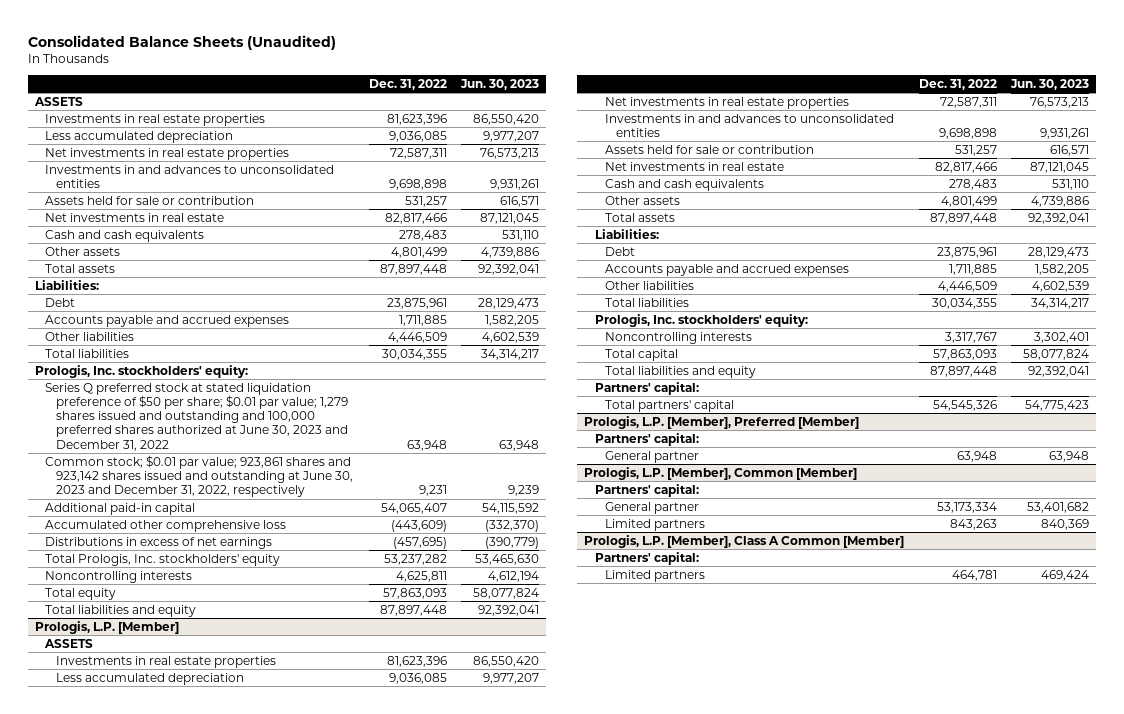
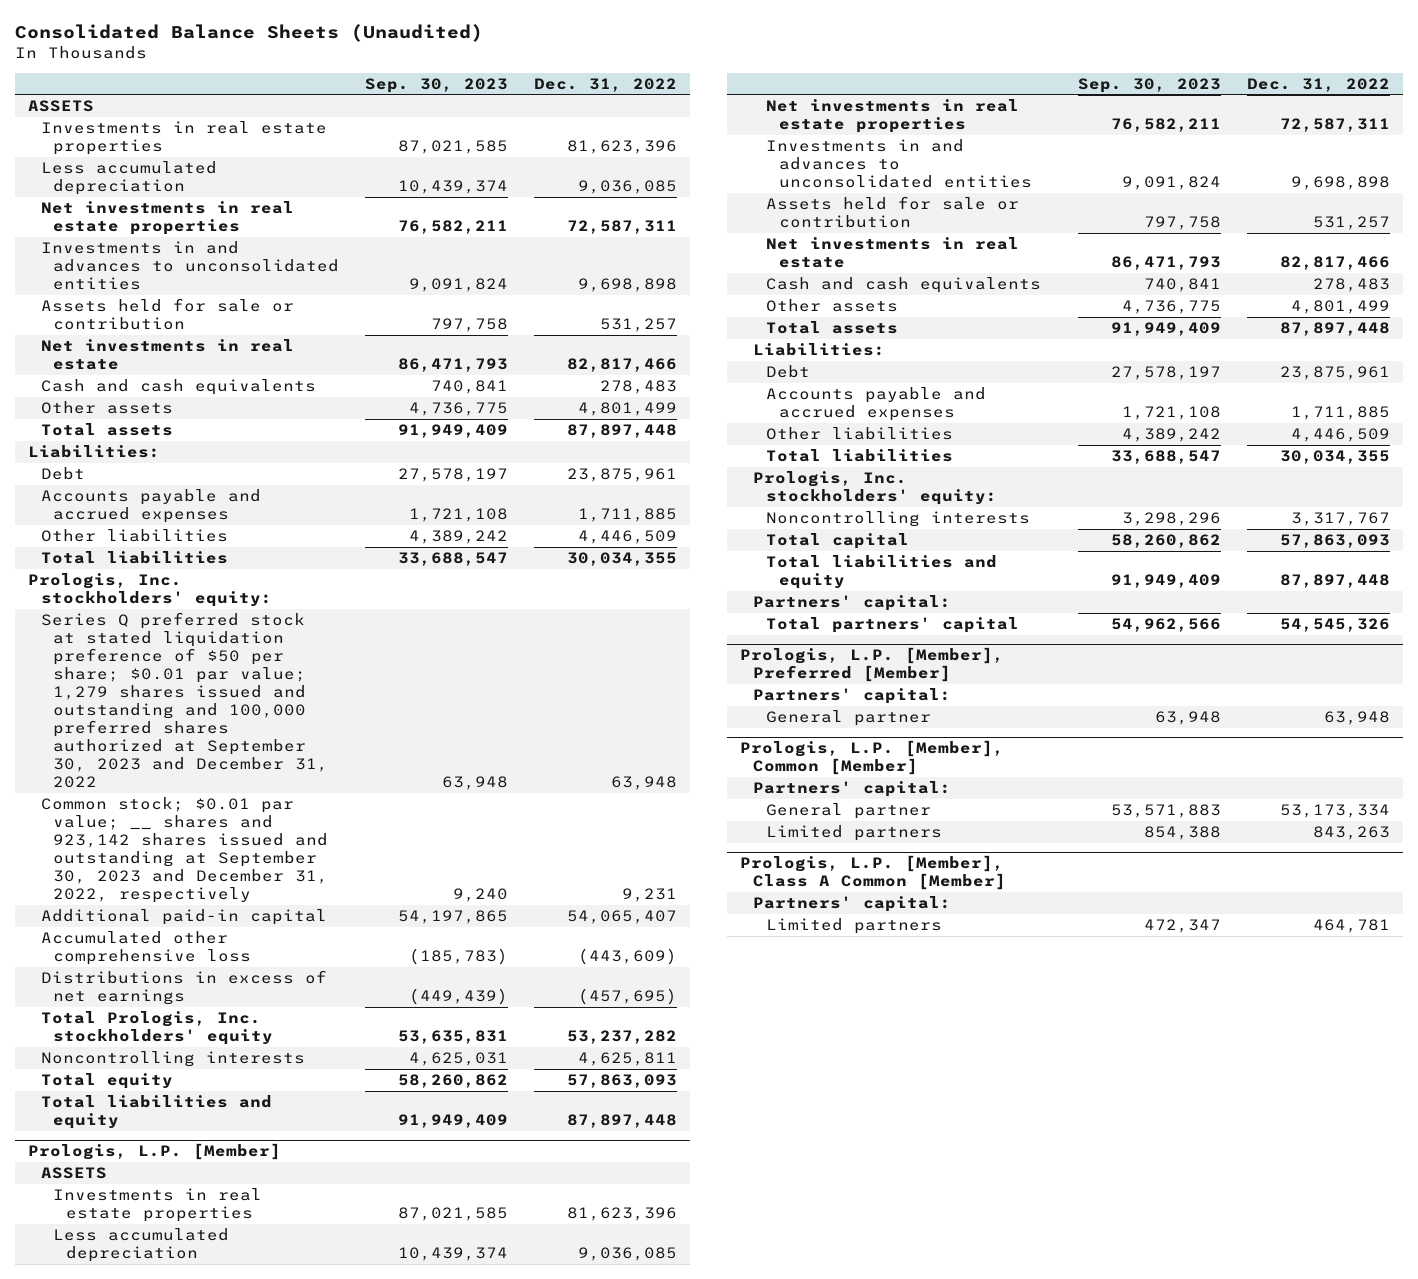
- | Dec. 31, 2022 | Jun. 30, 2023
+ | Sep. 30, 2023 | Dec. 31, 2022
- Series Q preferred stock at stated liquidation preference of $50 per share; $0.01 par value; 1,279 shares issued and outstanding and 100,000 preferred shares authorized at June 30, 2023 and December 31, 2022 | 63,948 | 63,948
- Common stock; $0.01 par value; 923,861 shares and 923,142 shares issued and outstanding at June 30, 2023 and December 31, 2022, respectively | 9,231 | 9,239
+ Series Q preferred stock at stated liquidation preference of $50 per share; $0.01 par value; 1,279 shares issued and outstanding and 100,000 preferred shares authorized at September 30, 2023 and December 31, 2022 | 63,948 | 63,948
+ Common stock; $0.01 par value; __ shares and 923,142 shares issued and outstanding at September 30, 2023 and December 31, 2022, respectively | 9,240 | 9,231

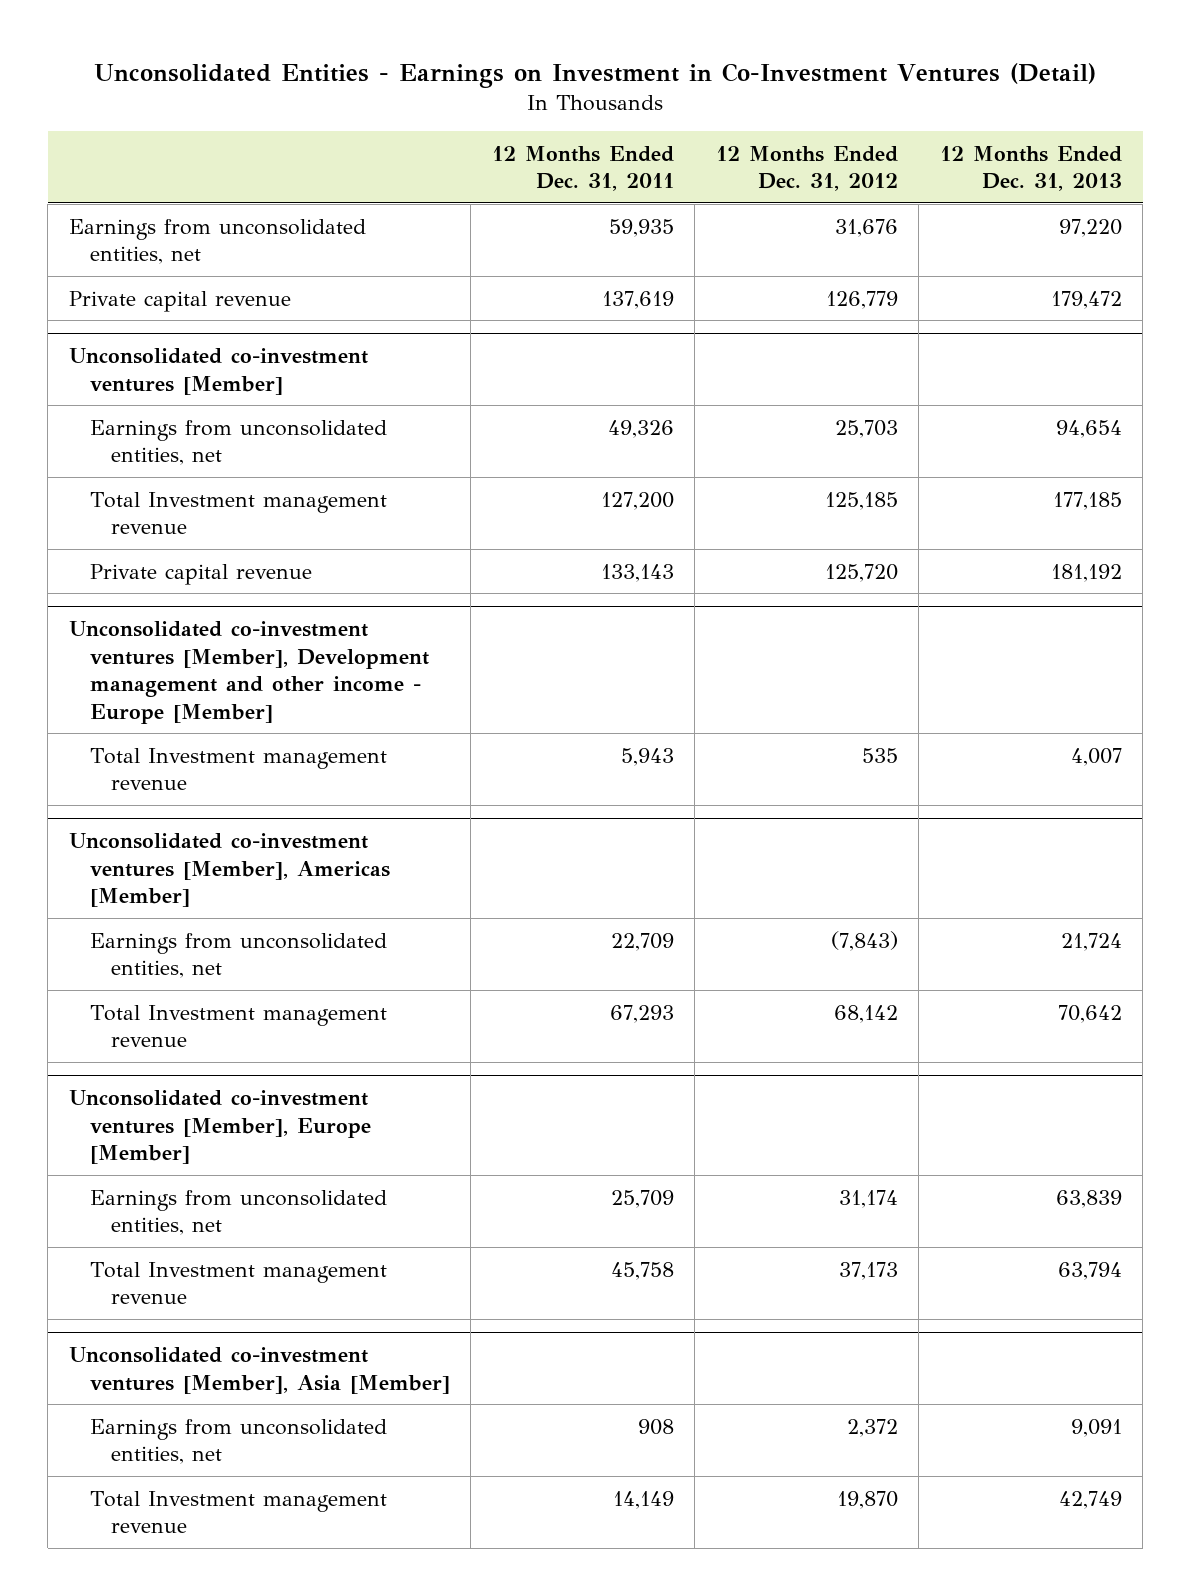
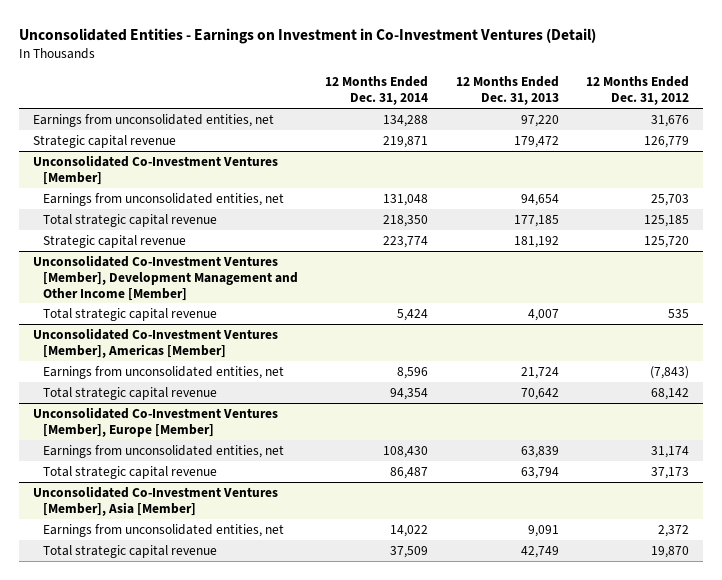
- | 12 Months Ended Dec. 31, 2011 | 12 Months Ended Dec. 31, 2012 | 12 Months Ended Dec. 31, 2013
+ | 12 Months Ended Dec. 31, 2014 | 12 Months Ended Dec. 31, 2013 | 12 Months Ended Dec. 31, 2012
- Private capital revenue | 137,619 | 126,779 | 179,472
- Unconsolidated co-investment ventures [Member]
+ Strategic capital revenue | 219,871 | 179,472 | 126,779
+ Unconsolidated Co-Investment Ventures [Member]
- Total Investment management revenue | 127,200 | 125,185 | 177,185
- Private capital revenue | 133,143 | 125,720 | 181,192
- Unconsolidated co-investment ventures [Member], Development management and other income - Europe [Member]
- Total Investment management revenue | 5,943 | 535 | 4,007
- Unconsolidated co-investment ventures [Member], Americas [Member]
+ Total strategic capital revenue | 218,350 | 177,185 | 125,185
+ Strategic capital revenue | 223,774 | 181,192 | 125,720
+ Unconsolidated Co-Investment Ventures [Member], Development Management and Other Income [Member]
+ Total strategic capital revenue | 5,424 | 4,007 | 535
+ Unconsolidated Co-Investment Ventures [Member], Americas [Member]
- Total Investment management revenue | 67,293 | 68,142 | 70,642
- Unconsolidated co-investment ventures [Member], Europe [Member]
+ Total strategic capital revenue | 94,354 | 70,642 | 68,142
+ Unconsolidated Co-Investment Ventures [Member], Europe [Member]
- Total Investment management revenue | 45,758 | 37,173 | 63,794
- Unconsolidated co-investment ventures [Member], Asia [Member]
+ Total strategic capital revenue | 86,487 | 63,794 | 37,173
+ Unconsolidated Co-Investment Ventures [Member], Asia [Member]
- Total Investment management revenue | 14,149 | 19,870 | 42,749
+ Total strategic capital revenue | 37,509 | 42,749 | 19,870

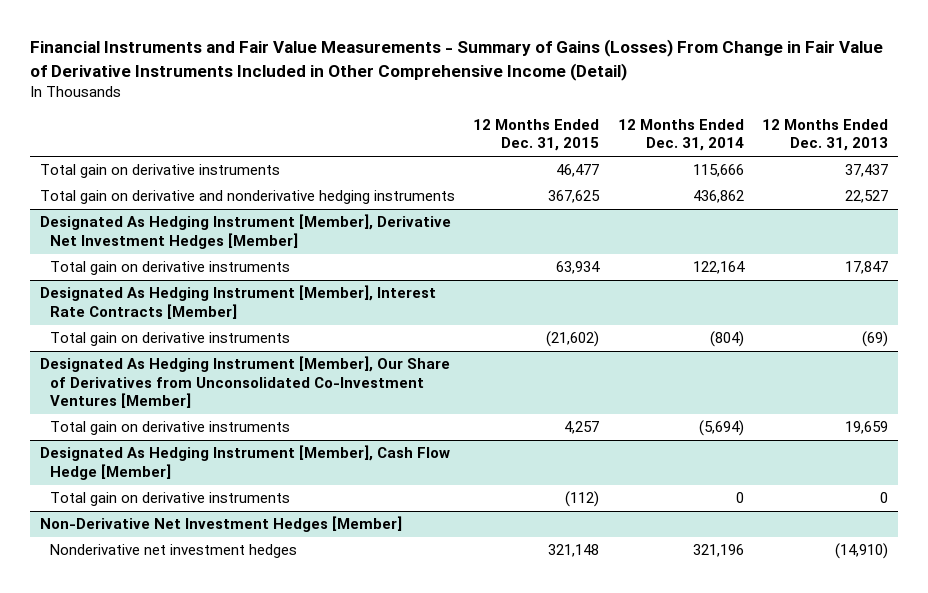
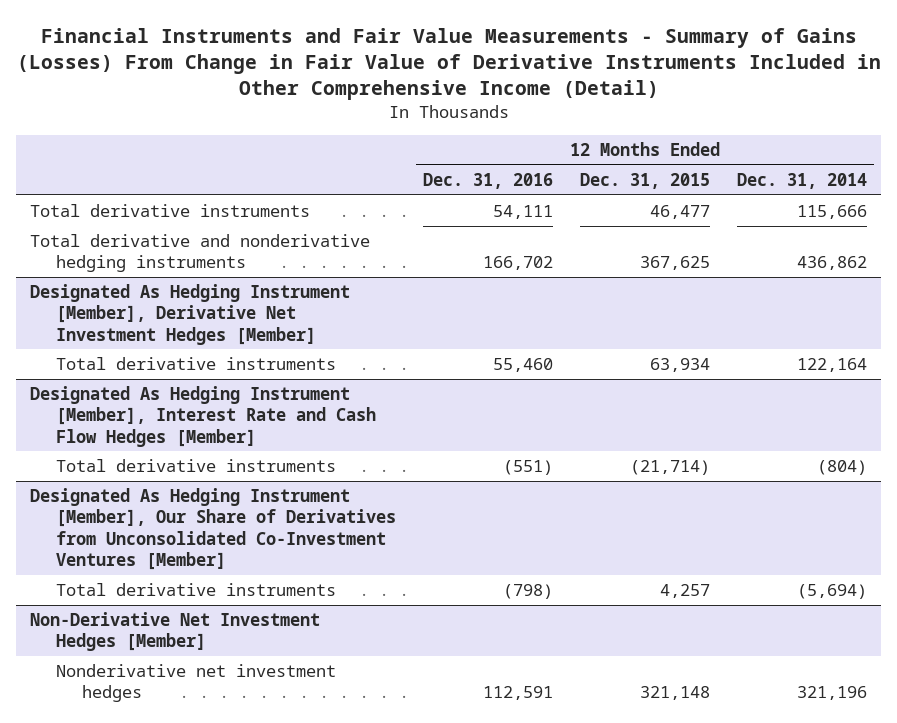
- | 12 Months Ended Dec. 31, 2015 | 12 Months Ended Dec. 31, 2014 | 12 Months Ended Dec. 31, 2013
+ | 12 Months Ended Dec. 31, 2016 | 12 Months Ended Dec. 31, 2015 | 12 Months Ended Dec. 31, 2014
- Total gain on derivative instruments | 46,477 | 115,666 | 37,437
- Total gain on derivative and nonderivative hedging instruments | 367,625 | 436,862 | 22,527
+ Total derivative instruments | 54,111 | 46,477 | 115,666
+ Total derivative and nonderivative hedging instruments | 166,702 | 367,625 | 436,862
@ Designated As Hedging Instrument [Member], Derivative Net Investment Hedges [Member]
- Total gain on derivative instruments | 63,934 | 122,164 | 17,847
- Designated As Hedging Instrument [Member], Interest Rate Contracts [Member]
- Total gain on derivative instruments | (21,602) | (804) | (69)
@ Designated As Hedging Instrument [Member], Derivative Net Investment Hedges [Member]
+ Total derivative instruments | 55,460 | 63,934 | 122,164
+ Designated As Hedging Instrument [Member], Interest Rate and Cash Flow Hedges [Member]
+ Total derivative instruments | (551) | (21,714) | (804)
@ Designated As Hedging Instrument [Member], Our Share of Derivatives from Unconsolidated Co-Investment Ventures [Member]
- Total gain on derivative instruments | 4,257 | (5,694) | 19,659
- Designated As Hedging Instrument [Member], Cash Flow Hedge [Member]
- Total gain on derivative instruments | (112) | 0 | 0
@ Designated As Hedging Instrument [Member], Our Share of Derivatives from Unconsolidated Co-Investment Ventures [Member]
+ Total derivative instruments | (798) | 4,257 | (5,694)

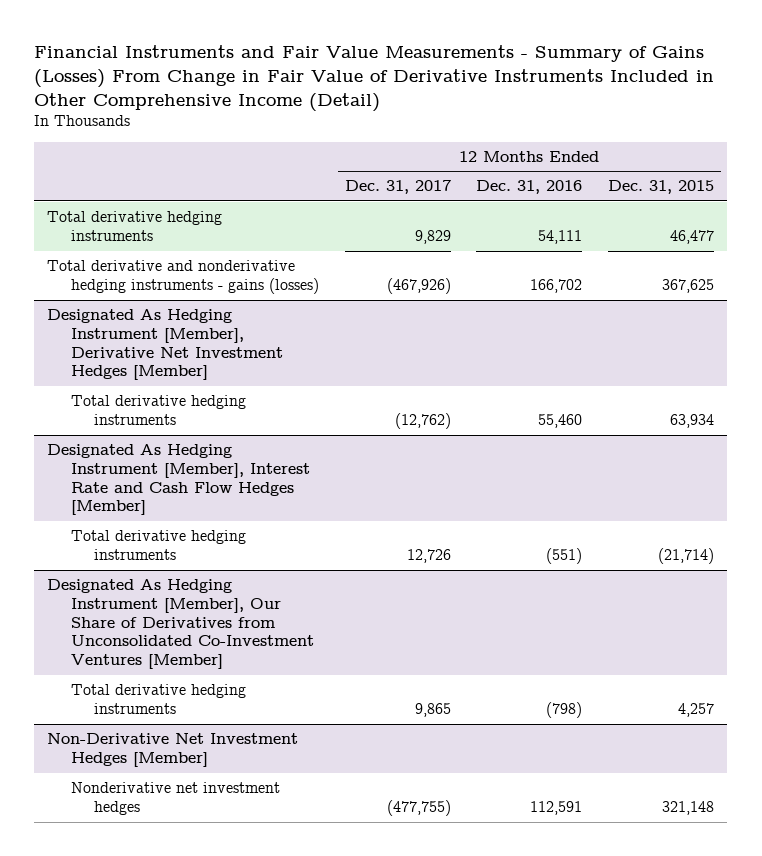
- | 12 Months Ended Dec. 31, 2016 | 12 Months Ended Dec. 31, 2015 | 12 Months Ended Dec. 31, 2014
+ | 12 Months Ended Dec. 31, 2017 | 12 Months Ended Dec. 31, 2016 | 12 Months Ended Dec. 31, 2015
- Total derivative instruments | 54,111 | 46,477 | 115,666
- Total derivative and nonderivative hedging instruments | 166,702 | 367,625 | 436,862
+ Total derivative hedging instruments | 9,829 | 54,111 | 46,477
+ Total derivative and nonderivative hedging instruments - gains (losses) | (467,926) | 166,702 | 367,625
@ Designated As Hedging Instrument [Member], Derivative Net Investment Hedges [Member]
- Total derivative instruments | 55,460 | 63,934 | 122,164
+ Total derivative hedging instruments | (12,762) | 55,460 | 63,934
@ Designated As Hedging Instrument [Member], Interest Rate and Cash Flow Hedges [Member]
- Total derivative instruments | (551) | (21,714) | (804)
+ Total derivative hedging instruments | 12,726 | (551) | (21,714)
@ Designated As Hedging Instrument [Member], Our Share of Derivatives from Unconsolidated Co-Investment Ventures [Member]
- Total derivative instruments | (798) | 4,257 | (5,694)
+ Total derivative hedging instruments | 9,865 | (798) | 4,257

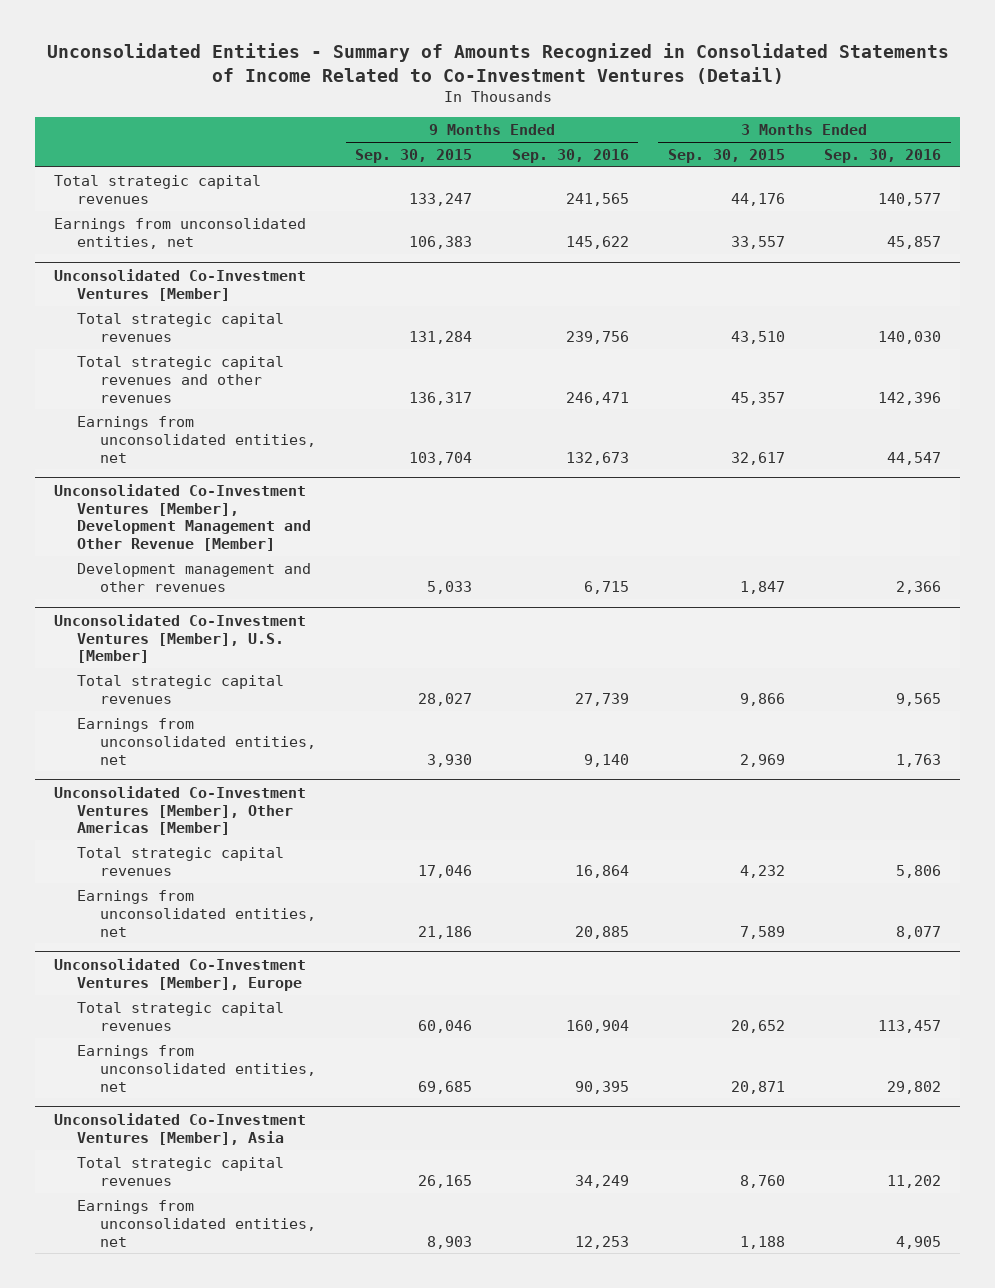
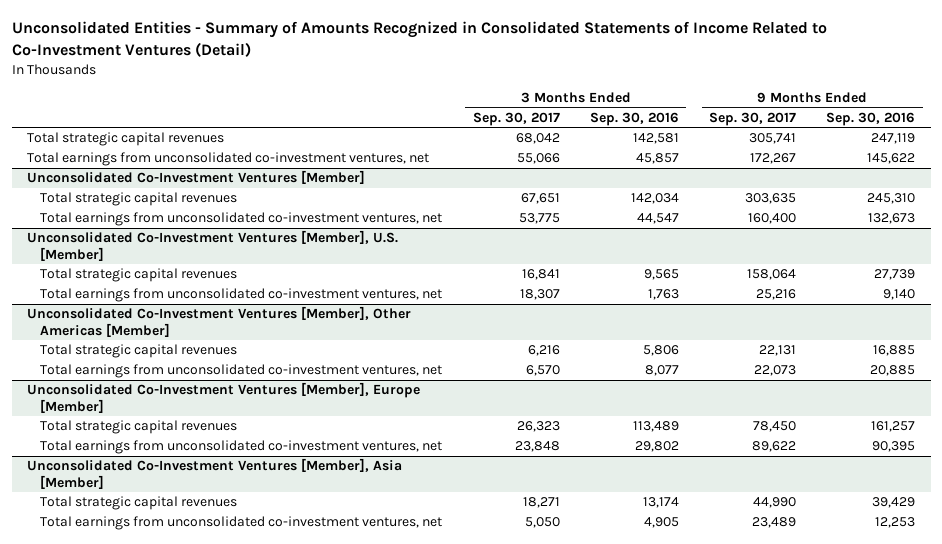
- | 9 Months Ended Sep. 30, 2015 | 9 Months Ended Sep. 30, 2016 | 3 Months Ended Sep. 30, 2015 | 3 Months Ended Sep. 30, 2016
+ | 3 Months Ended Sep. 30, 2017 | 3 Months Ended Sep. 30, 2016 | 9 Months Ended Sep. 30, 2017 | 9 Months Ended Sep. 30, 2016
- Total strategic capital revenues | 133,247 | 241,565 | 44,176 | 140,577
- Earnings from unconsolidated entities, net | 106,383 | 145,622 | 33,557 | 45,857
+ Total strategic capital revenues | 68,042 | 142,581 | 305,741 | 247,119
+ Total earnings from unconsolidated co-investment ventures, net | 55,066 | 45,857 | 172,267 | 145,622
@ Unconsolidated Co-Investment Ventures [Member]
- Total strategic capital revenues | 131,284 | 239,756 | 43,510 | 140,030
- Total strategic capital revenues and other revenues | 136,317 | 246,471 | 45,357 | 142,396
- Earnings from unconsolidated entities, net | 103,704 | 132,673 | 32,617 | 44,547
- Unconsolidated Co-Investment Ventures [Member], Development Management and Other Revenue [Member]
- Development management and other revenues | 5,033 | 6,715 | 1,847 | 2,366
@ Unconsolidated Co-Investment Ventures [Member]
+ Total strategic capital revenues | 67,651 | 142,034 | 303,635 | 245,310
+ Total earnings from unconsolidated co-investment ventures, net | 53,775 | 44,547 | 160,400 | 132,673
@ Unconsolidated Co-Investment Ventures [Member], U.S. [Member]
- Earnings from unconsolidated entities, net | 3,930 | 9,140 | 2,969 | 1,763
+ Total earnings from unconsolidated co-investment ventures, net | 18,307 | 1,763 | 25,216 | 9,140
@ Unconsolidated Co-Investment Ventures [Member], Other Americas [Member]
- Total strategic capital revenues | 17,046 | 16,864 | 4,232 | 5,806
- Earnings from unconsolidated entities, net | 21,186 | 20,885 | 7,589 | 8,077
- Unconsolidated Co-Investment Ventures [Member], Europe
- Total strategic capital revenues | 60,046 | 160,904 | 20,652 | 113,457
- Earnings from unconsolidated entities, net | 69,685 | 90,395 | 20,871 | 29,802
- Unconsolidated Co-Investment Ventures [Member], Asia
- Total strategic capital revenues | 26,165 | 34,249 | 8,760 | 11,202
- Earnings from unconsolidated entities, net | 8,903 | 12,253 | 1,188 | 4,905
@ Unconsolidated Co-Investment Ventures [Member], Other Americas [Member]
+ Total strategic capital revenues | 6,216 | 5,806 | 22,131 | 16,885
+ Total earnings from unconsolidated co-investment ventures, net | 6,570 | 8,077 | 22,073 | 20,885
+ Unconsolidated Co-Investment Ventures [Member], Europe [Member]
+ Total strategic capital revenues | 26,323 | 113,489 | 78,450 | 161,257
+ Total earnings from unconsolidated co-investment ventures, net | 23,848 | 29,802 | 89,622 | 90,395
+ Unconsolidated Co-Investment Ventures [Member], Asia [Member]
+ Total strategic capital revenues | 18,271 | 13,174 | 44,990 | 39,429
+ Total earnings from unconsolidated co-investment ventures, net | 5,050 | 4,905 | 23,489 | 12,253

